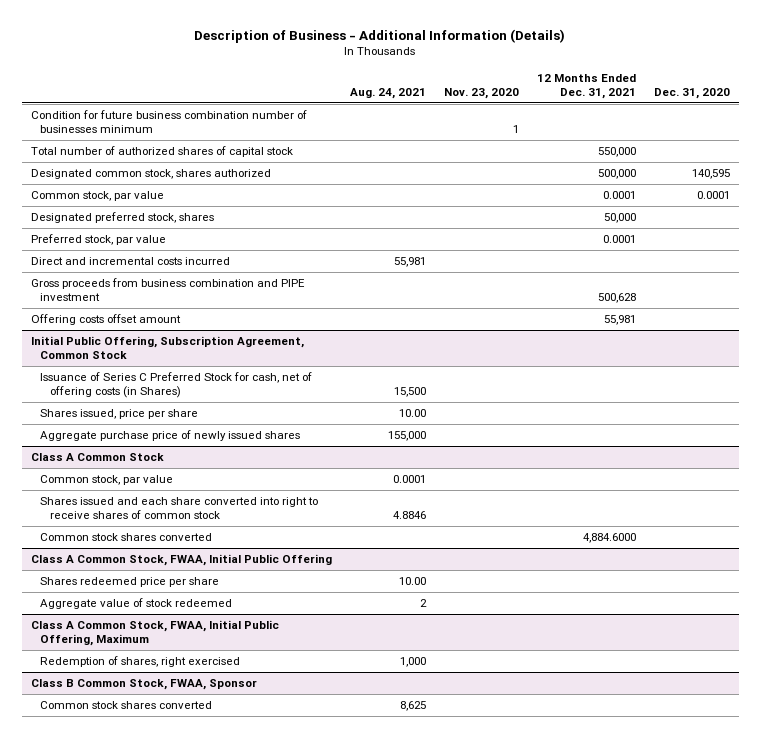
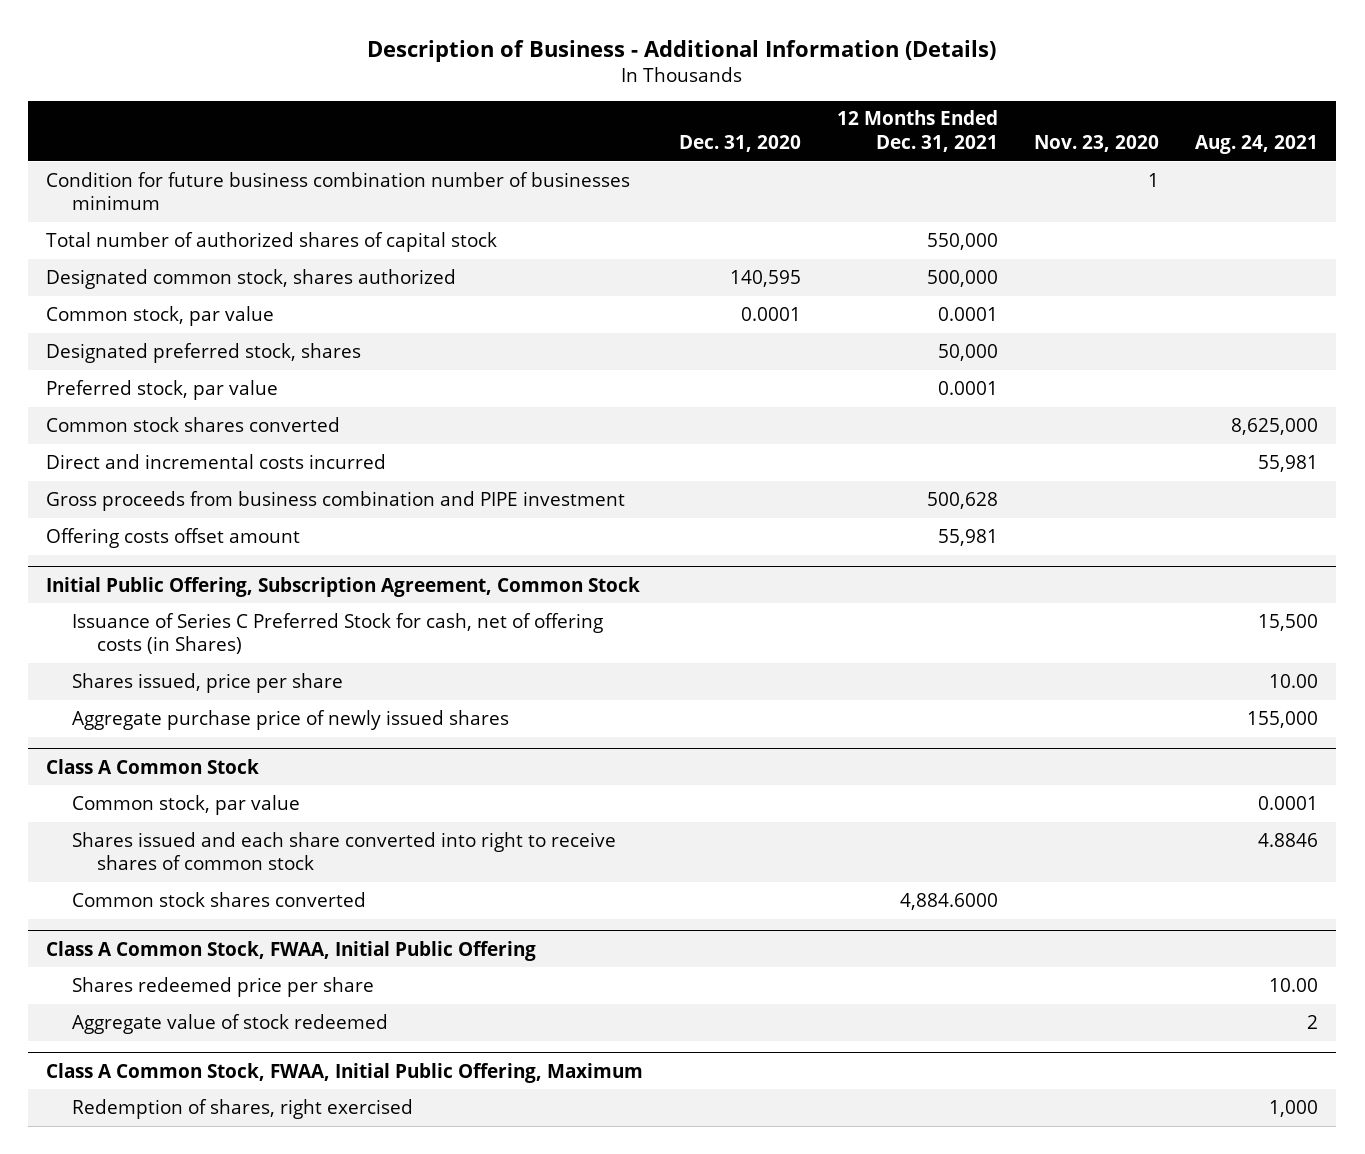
- | Aug. 24, 2021 | Nov. 23, 2020 | 12 Months Ended Dec. 31, 2021 | Dec. 31, 2020
+ | Dec. 31, 2020 | 12 Months Ended Dec. 31, 2021 | Nov. 23, 2020 | Aug. 24, 2021
+ Common stock shares converted | | | | 8,625,000
- Class B Common Stock, FWAA, Sponsor
- Common stock shares converted | 8,625 | | |

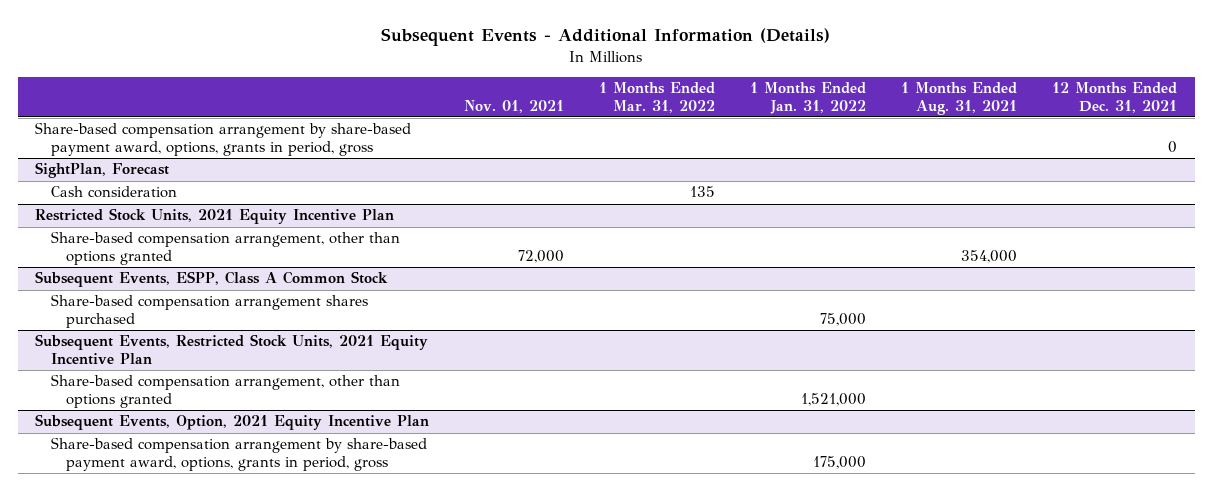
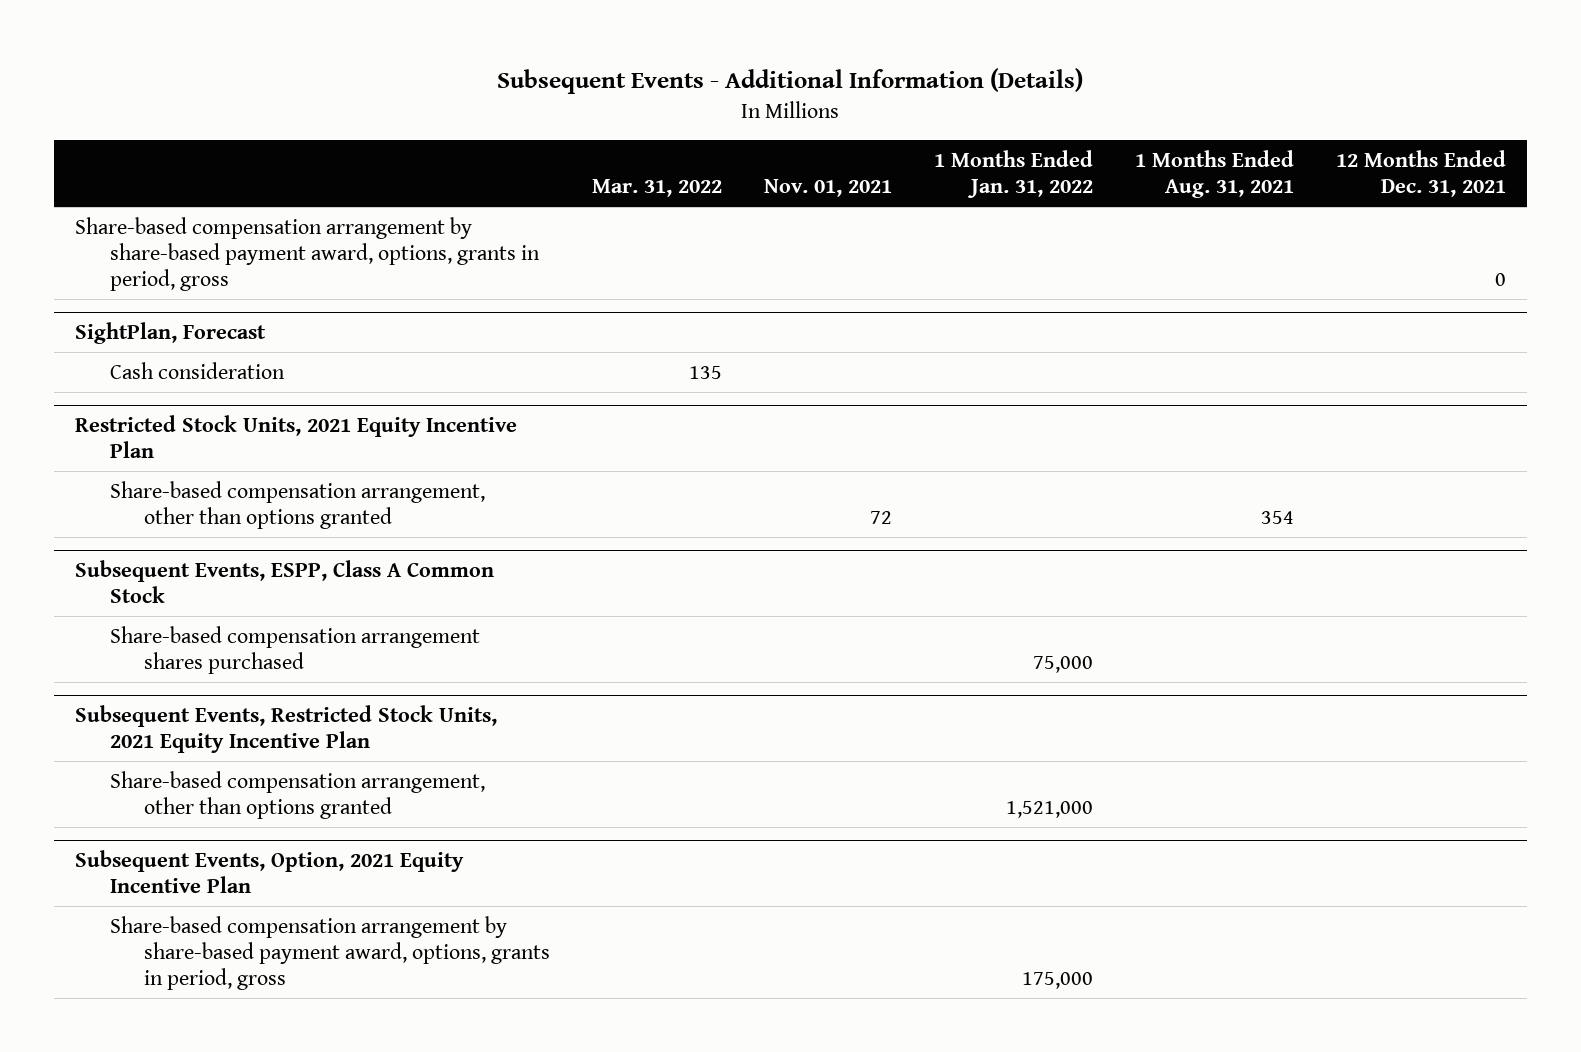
- | Nov. 01, 2021 | 1 Months Ended Mar. 31, 2022 | 1 Months Ended Jan. 31, 2022 | 1 Months Ended Aug. 31, 2021 | 12 Months Ended Dec. 31, 2021
+ | Mar. 31, 2022 | Nov. 01, 2021 | 1 Months Ended Jan. 31, 2022 | 1 Months Ended Aug. 31, 2021 | 12 Months Ended Dec. 31, 2021
@ Restricted Stock Units, 2021 Equity Incentive Plan
- Share-based compensation arrangement, other than options granted | 72,000 | | | 354,000 |
+ Share-based compensation arrangement, other than options granted | | 72 | | 354 |

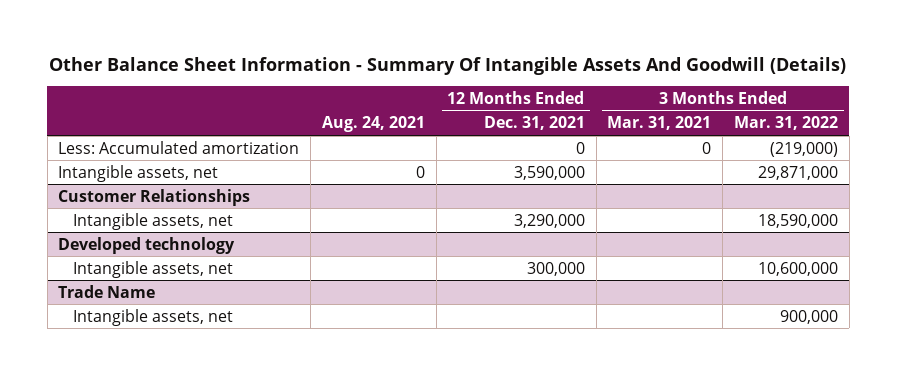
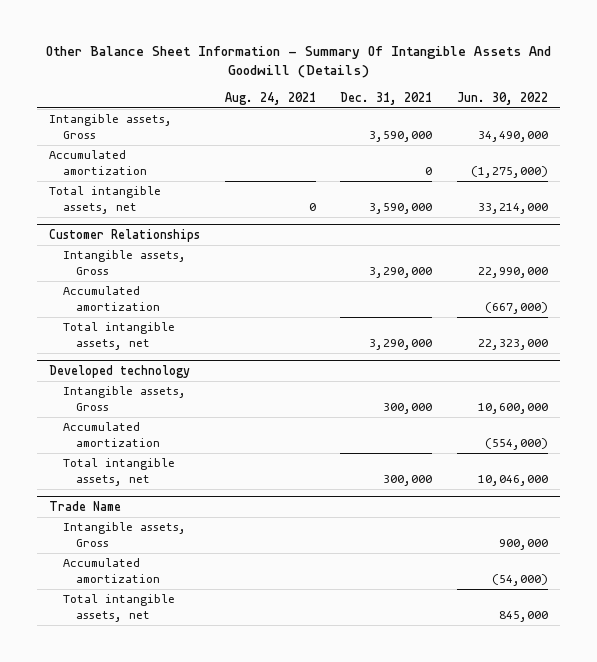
- | Aug. 24, 2021 | 12 Months Ended Dec. 31, 2021 | 3 Months Ended Mar. 31, 2021 | 3 Months Ended Mar. 31, 2022
+ | Aug. 24, 2021 | Dec. 31, 2021 | Jun. 30, 2022
- Less: Accumulated amortization | | 0 | 0 | (219,000)
- Intangible assets, net | 0 | 3,590,000 | | 29,871,000
+ Intangible assets, Gross | | 3,590,000 | 34,490,000
+ Accumulated amortization | | 0 | (1,275,000)
+ Total intangible assets, net | 0 | 3,590,000 | 33,214,000
@ Customer Relationships
- Intangible assets, net | | 3,290,000 | | 18,590,000
+ Intangible assets, Gross | | 3,290,000 | 22,990,000
+ Accumulated amortization | | | (667,000)
+ Total intangible assets, net | | 3,290,000 | 22,323,000
@ Developed technology
- Intangible assets, net | | 300,000 | | 10,600,000
+ Intangible assets, Gross | | 300,000 | 10,600,000
+ Accumulated amortization | | | (554,000)
+ Total intangible assets, net | | 300,000 | 10,046,000
@ Trade Name
- Intangible assets, net | | | | 900,000
+ Intangible assets, Gross | | | 900,000
+ Accumulated amortization | | | (54,000)
+ Total intangible assets, net | | | 845,000

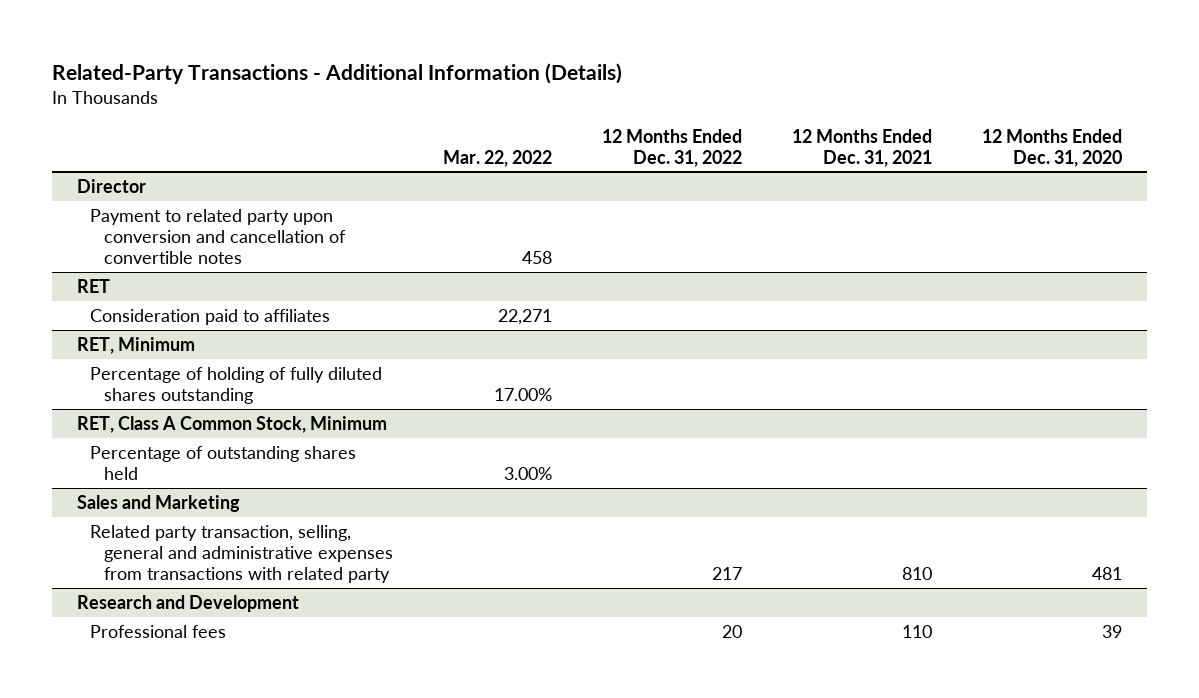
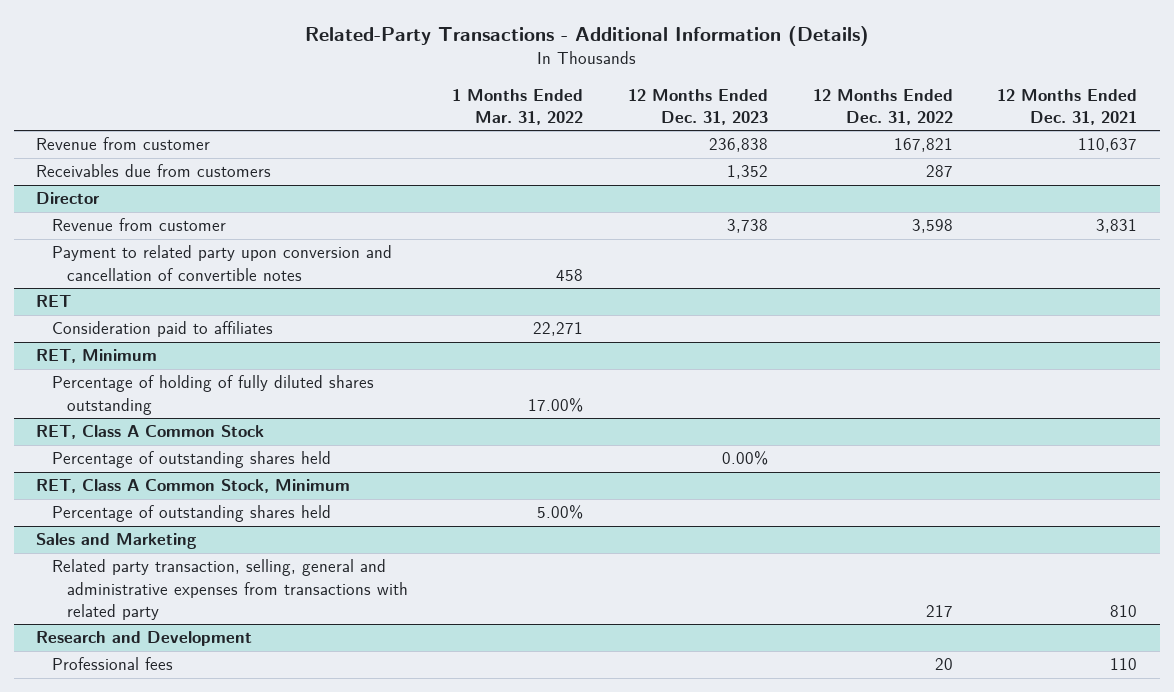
- | Mar. 22, 2022 | 12 Months Ended Dec. 31, 2022 | 12 Months Ended Dec. 31, 2021 | 12 Months Ended Dec. 31, 2020
+ | 1 Months Ended Mar. 31, 2022 | 12 Months Ended Dec. 31, 2023 | 12 Months Ended Dec. 31, 2022 | 12 Months Ended Dec. 31, 2021
+ Revenue from customer | | 236,838 | 167,821 | 110,637
+ Receivables due from customers | | 1,352 | 287 |
@ Director
+ Revenue from customer | | 3,738 | 3,598 | 3,831
+ RET, Class A Common Stock
+ Percentage of outstanding shares held | | 0.00% | |

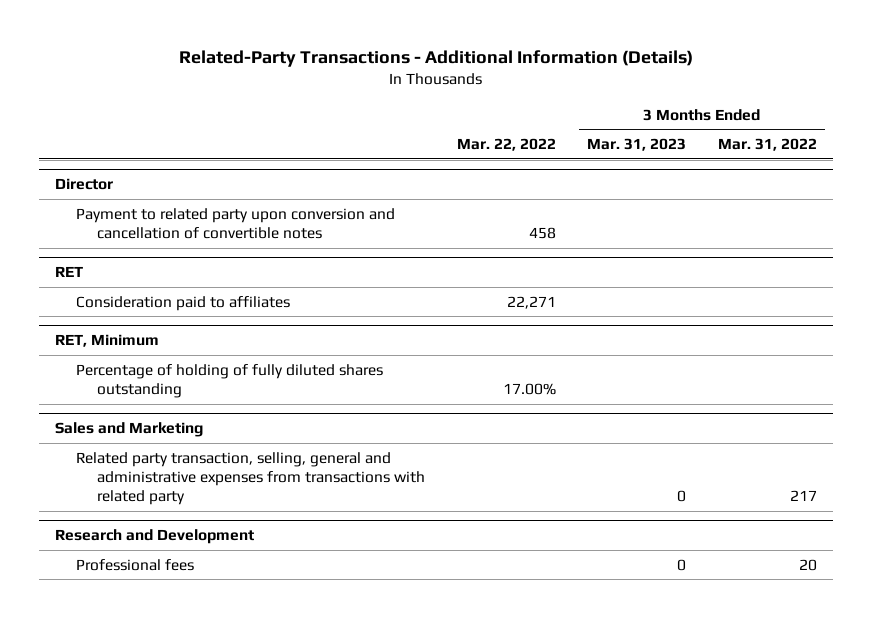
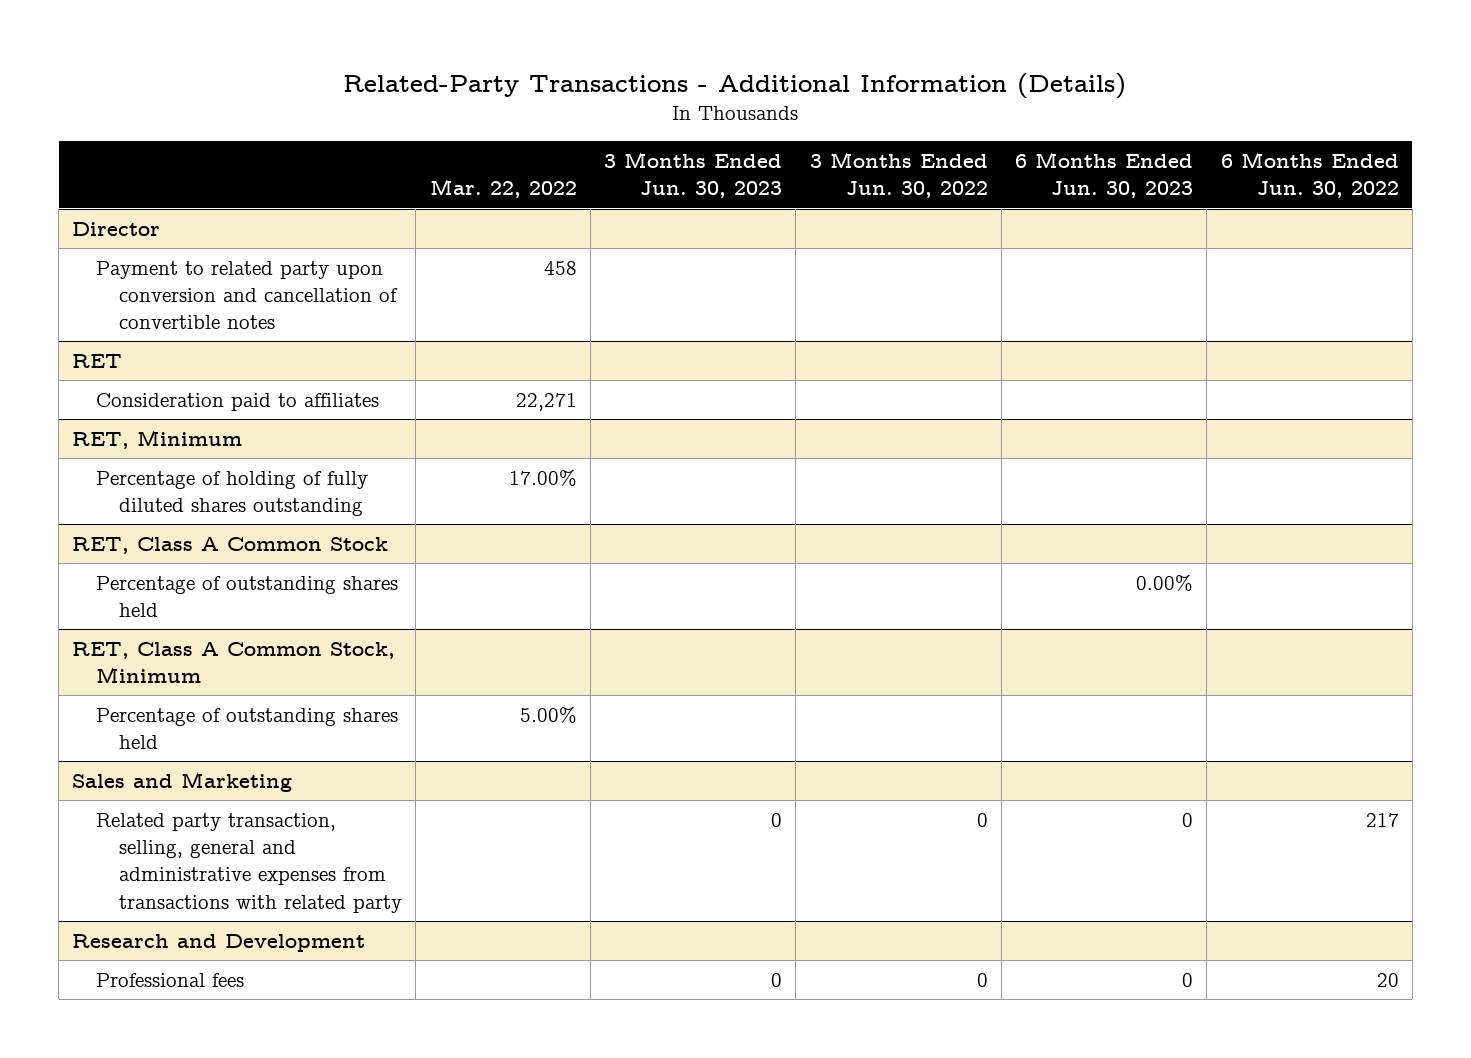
- | Mar. 22, 2022 | 3 Months Ended Mar. 31, 2023 | 3 Months Ended Mar. 31, 2022
+ | Mar. 22, 2022 | 3 Months Ended Jun. 30, 2023 | 3 Months Ended Jun. 30, 2022 | 6 Months Ended Jun. 30, 2023 | 6 Months Ended Jun. 30, 2022
+ RET, Class A Common Stock
+ Percentage of outstanding shares held | | | | 0.00% |
+ RET, Class A Common Stock, Minimum
+ Percentage of outstanding shares held | 5.00% | | | |

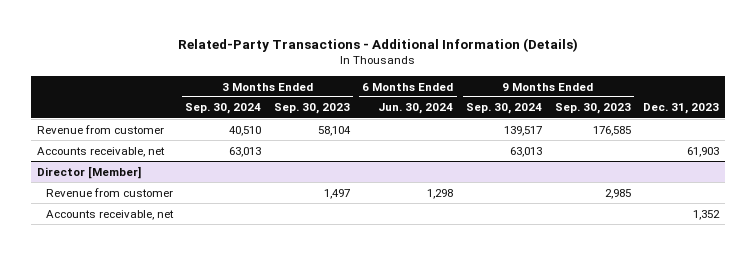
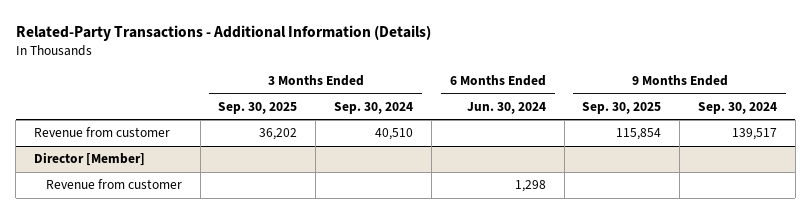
- | 3 Months Ended Sep. 30, 2024 | 3 Months Ended Sep. 30, 2023 | 6 Months Ended Jun. 30, 2024 | 9 Months Ended Sep. 30, 2024 | 9 Months Ended Sep. 30, 2023 | Dec. 31, 2023
+ | 3 Months Ended Sep. 30, 2025 | 3 Months Ended Sep. 30, 2024 | 6 Months Ended Jun. 30, 2024 | 9 Months Ended Sep. 30, 2025 | 9 Months Ended Sep. 30, 2024
- Accounts receivable, net | 63,013 | | | 63,013 | | 61,903
@ Director [Member]
- Accounts receivable, net | | | | | | 1,352

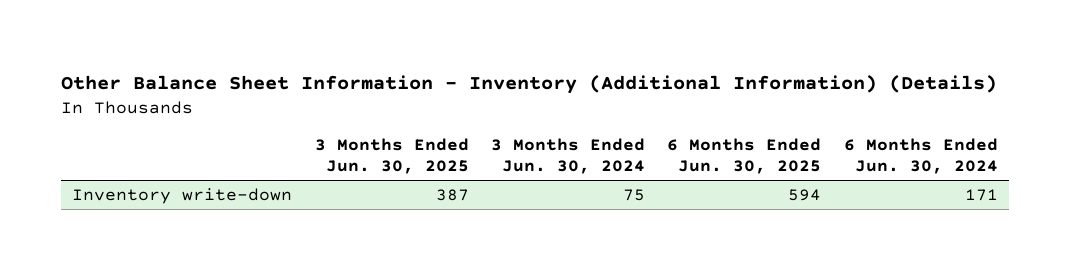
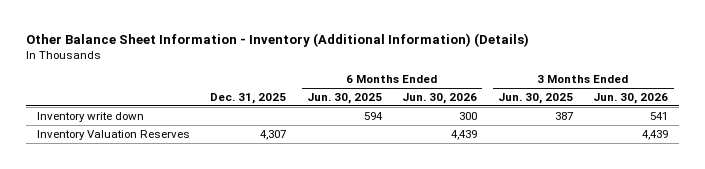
- | 3 Months Ended Jun. 30, 2025 | 3 Months Ended Jun. 30, 2024 | 6 Months Ended Jun. 30, 2025 | 6 Months Ended Jun. 30, 2024
+ | Dec. 31, 2025 | 6 Months Ended Jun. 30, 2025 | 6 Months Ended Jun. 30, 2026 | 3 Months Ended Jun. 30, 2025 | 3 Months Ended Jun. 30, 2026
- Inventory write-down | 387 | 75 | 594 | 171
+ Inventory write down | | 594 | 300 | 387 | 541
+ Inventory Valuation Reserves | 4,307 | | 4,439 | | 4,439

